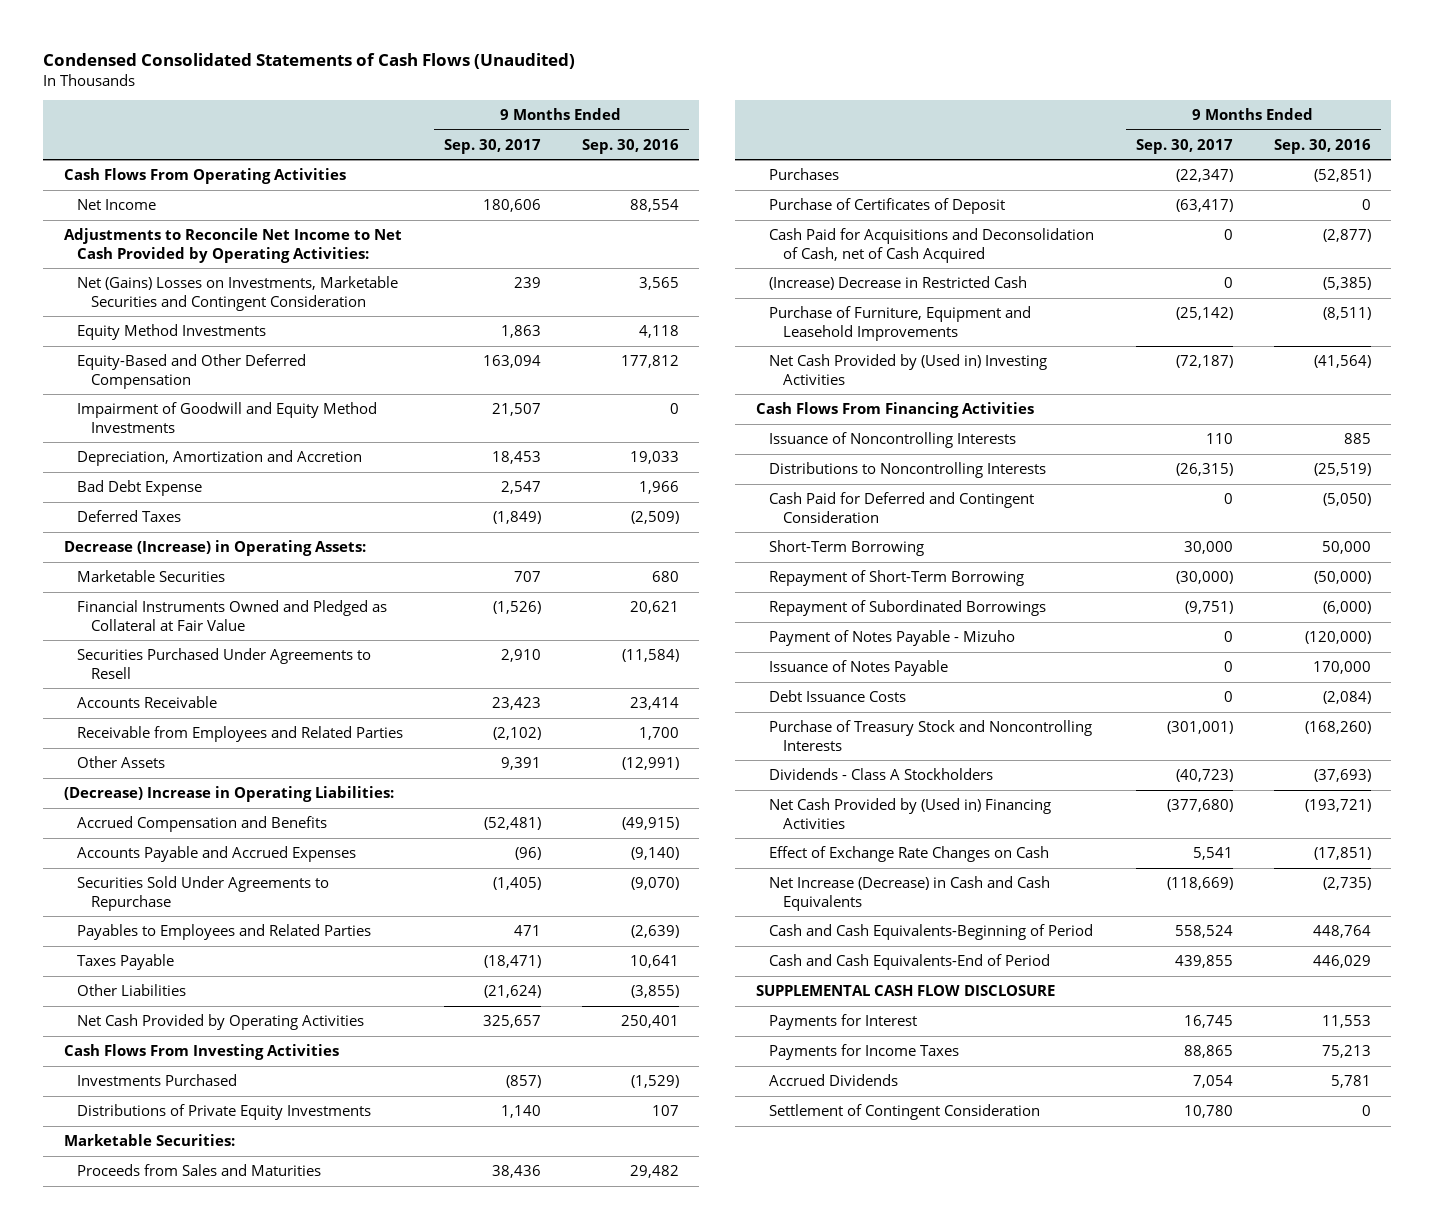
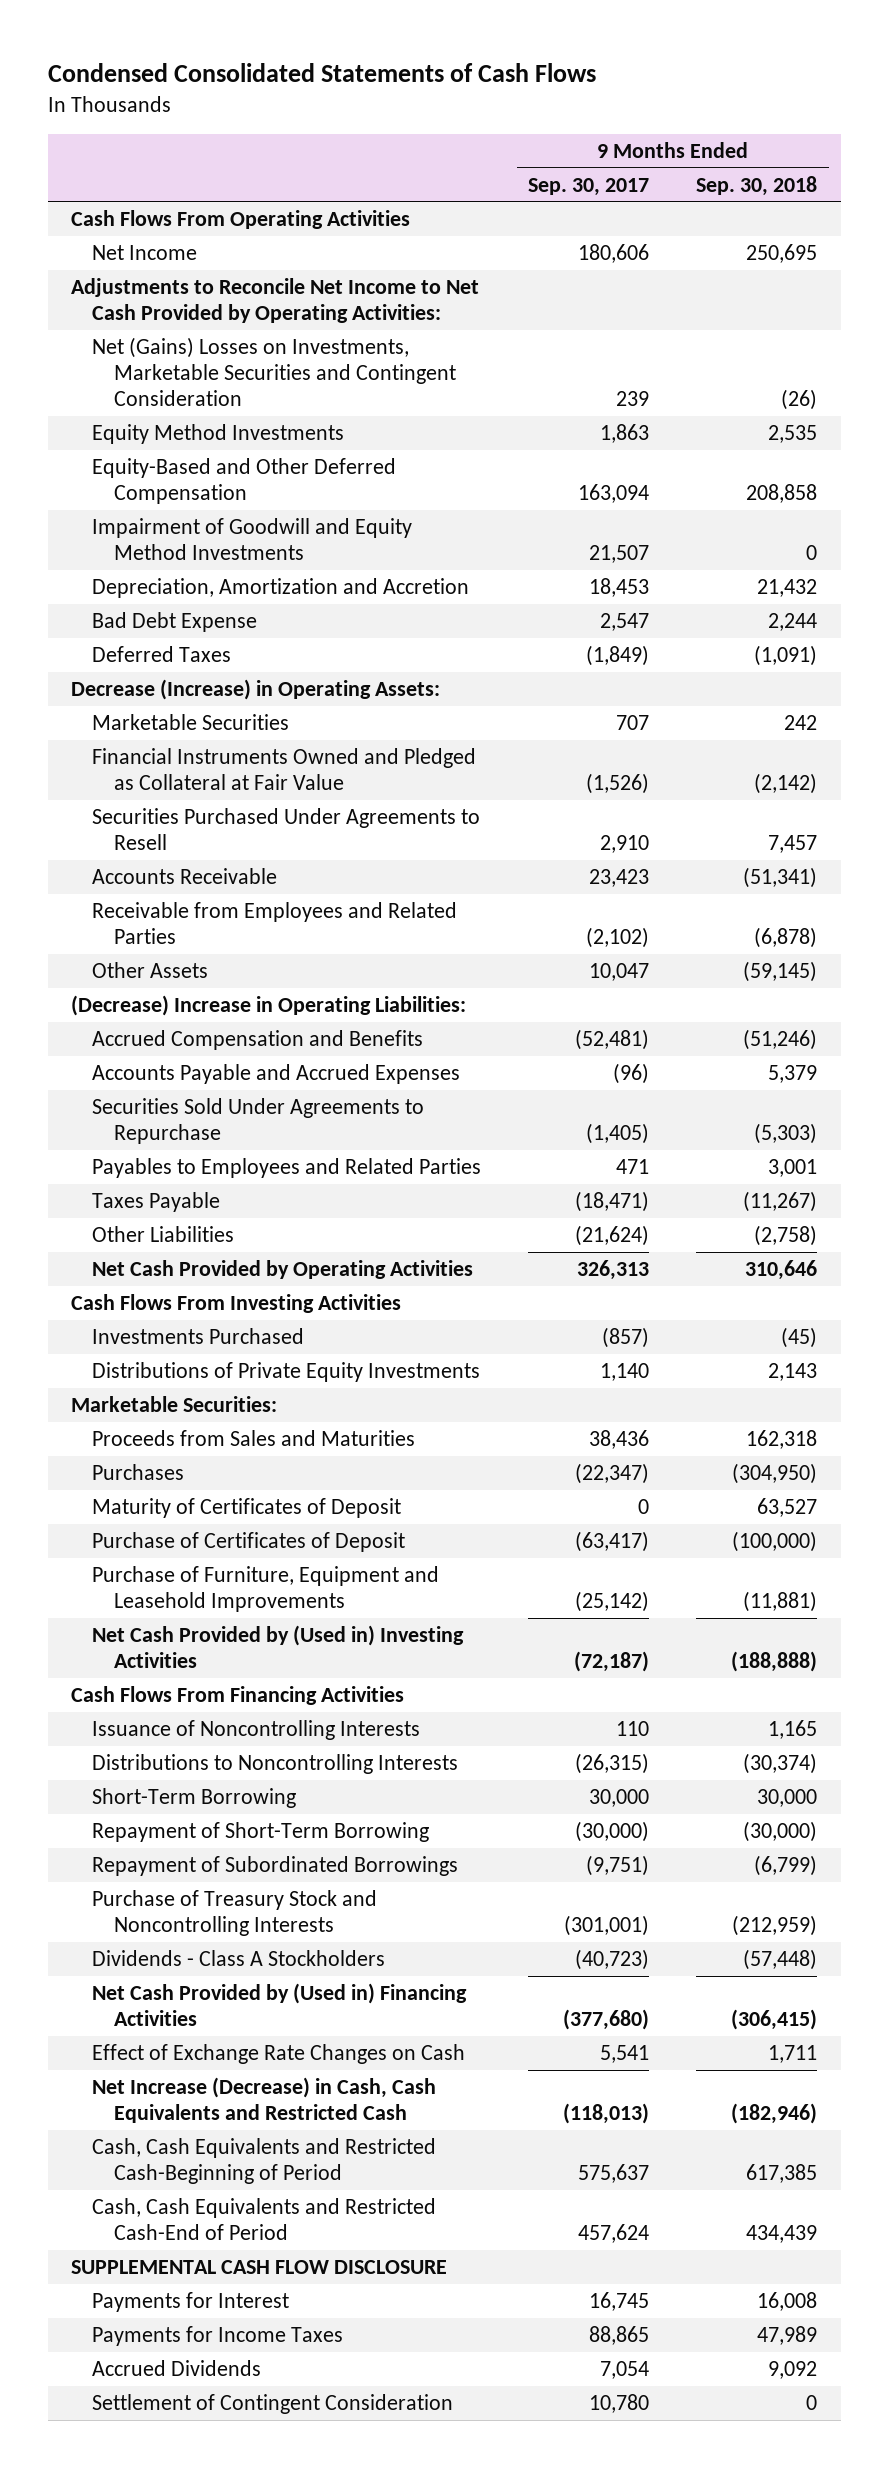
- Condensed Consolidated Statements of Cash Flows (Unaudited)
+ Condensed Consolidated Statements of Cash Flows
- | 9 Months Ended Sep. 30, 2017 | 9 Months Ended Sep. 30, 2016
+ | 9 Months Ended Sep. 30, 2017 | 9 Months Ended Sep. 30, 2018
- Other Assets | 9,391 | (12,991)
+ Other Assets | 10,047 | (59,145)
- Net Cash Provided by Operating Activities | 325,657 | 250,401
+ Net Cash Provided by Operating Activities | 326,313 | 310,646
+ Maturity of Certificates of Deposit | 0 | 63,527
- Cash Paid for Acquisitions and Deconsolidation of Cash, net of Cash Acquired | 0 | (2,877)
- (Increase) Decrease in Restricted Cash | 0 | (5,385)
- Cash Paid for Deferred and Contingent Consideration | 0 | (5,050)
- Payment of Notes Payable - Mizuho | 0 | (120,000)
- Issuance of Notes Payable | 0 | 170,000
- Debt Issuance Costs | 0 | (2,084)
- Net Increase (Decrease) in Cash and Cash Equivalents | (118,669) | (2,735)
- Cash and Cash Equivalents-Beginning of Period | 558,524 | 448,764
- Cash and Cash Equivalents-End of Period | 439,855 | 446,029
+ Net Increase (Decrease) in Cash, Cash Equivalents and Restricted Cash | (118,013) | (182,946)
+ Cash, Cash Equivalents and Restricted Cash-Beginning of Period | 575,637 | 617,385
+ Cash, Cash Equivalents and Restricted Cash-End of Period | 457,624 | 434,439

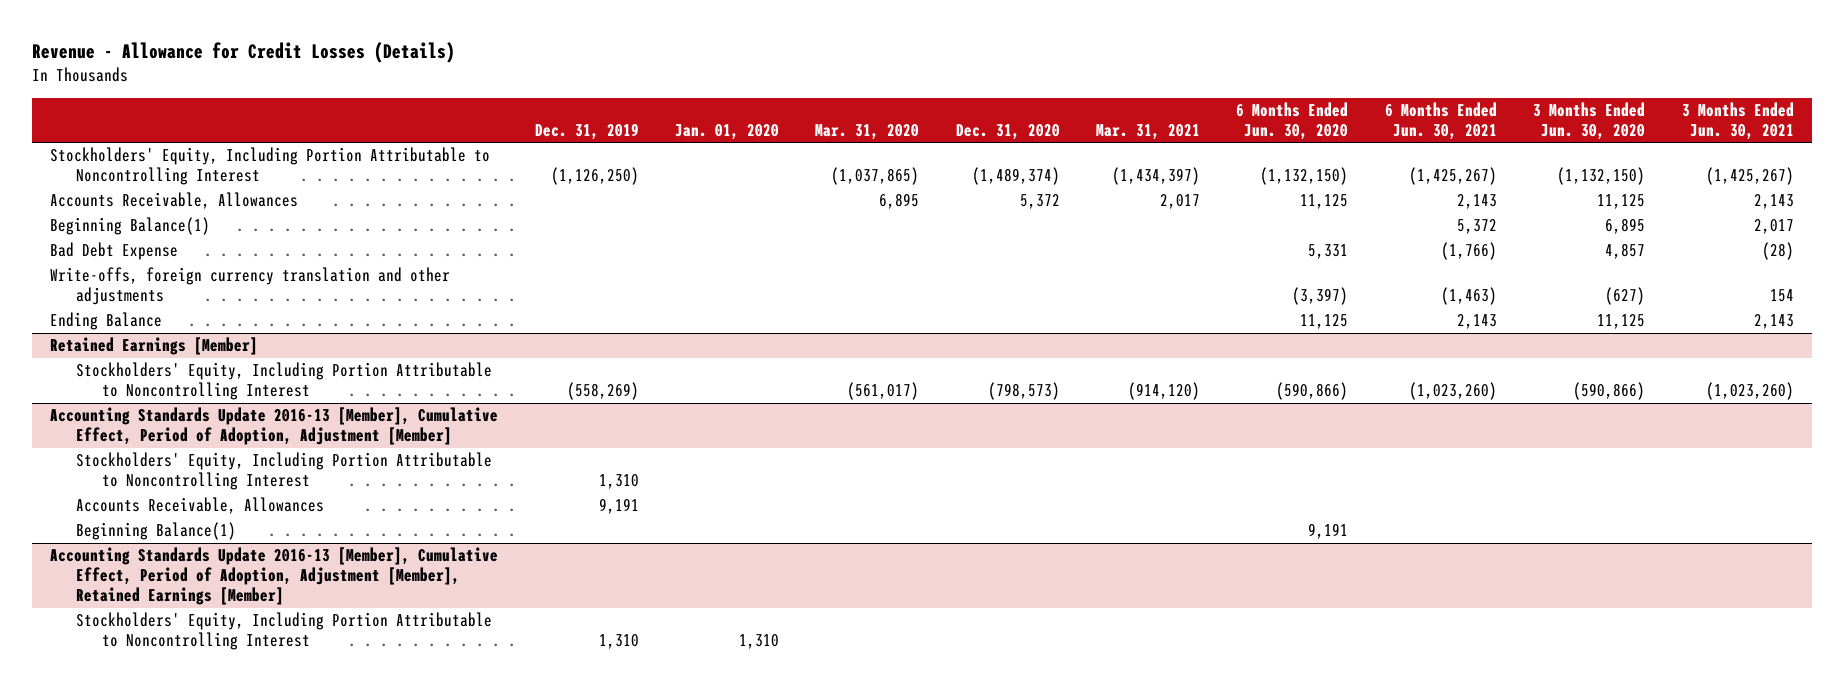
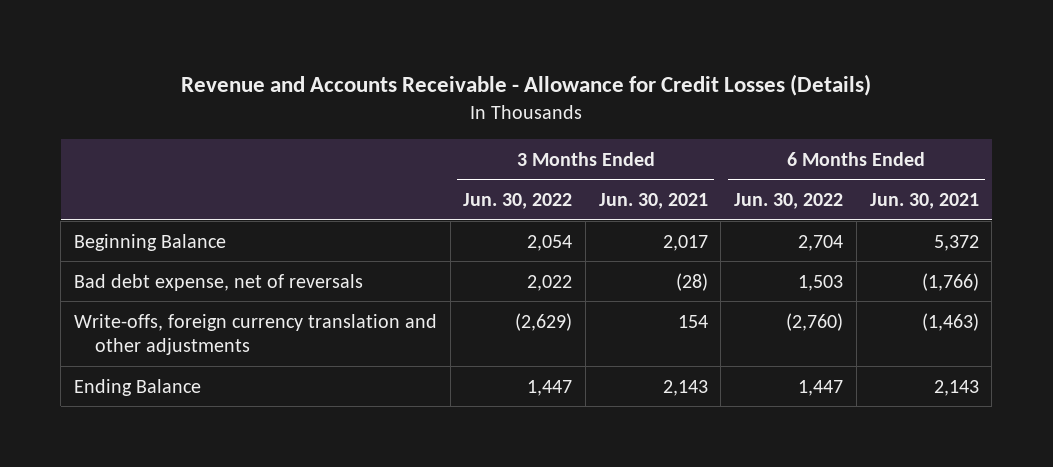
- Revenue - Allowance for Credit Losses (Details)
+ Revenue and Accounts Receivable - Allowance for Credit Losses (Details)
- | Dec. 31, 2019 | Jan. 01, 2020 | Mar. 31, 2020 | Dec. 31, 2020 | Mar. 31, 2021 | 6 Months Ended Jun. 30, 2020 | 6 Months Ended Jun. 30, 2021 | 3 Months Ended Jun. 30, 2020 | 3 Months Ended Jun. 30, 2021
+ | 3 Months Ended Jun. 30, 2022 | 3 Months Ended Jun. 30, 2021 | 6 Months Ended Jun. 30, 2022 | 6 Months Ended Jun. 30, 2021
- Stockholders' Equity, Including Portion Attributable to Noncontrolling Interest | (1,126,250) | | (1,037,865) | (1,489,374) | (1,434,397) | (1,132,150) | (1,425,267) | (1,132,150) | (1,425,267)
- Accounts Receivable, Allowances | | | 6,895 | 5,372 | 2,017 | 11,125 | 2,143 | 11,125 | 2,143
- Beginning Balance(1) | | | | | | | 5,372 | 6,895 | 2,017
- Bad Debt Expense | | | | | | 5,331 | (1,766) | 4,857 | (28)
+ Beginning Balance | 2,054 | 2,017 | 2,704 | 5,372
+ Bad debt expense, net of reversals | 2,022 | (28) | 1,503 | (1,766)
- Retained Earnings [Member]
- Stockholders' Equity, Including Portion Attributable to Noncontrolling Interest | (558,269) | | (561,017) | (798,573) | (914,120) | (590,866) | (1,023,260) | (590,866) | (1,023,260)
- Accounting Standards Update 2016-13 [Member], Cumulative Effect, Period of Adoption, Adjustment [Member]
- Stockholders' Equity, Including Portion Attributable to Noncontrolling Interest | 1,310 | | | | | | | |
- Accounts Receivable, Allowances | 9,191 | | | | | | | |
- Beginning Balance(1) | | | | | | 9,191 | | |
- Accounting Standards Update 2016-13 [Member], Cumulative Effect, Period of Adoption, Adjustment [Member], Retained Earnings [Member]
- Stockholders' Equity, Including Portion Attributable to Noncontrolling Interest | 1,310 | 1,310 | | | | | | |

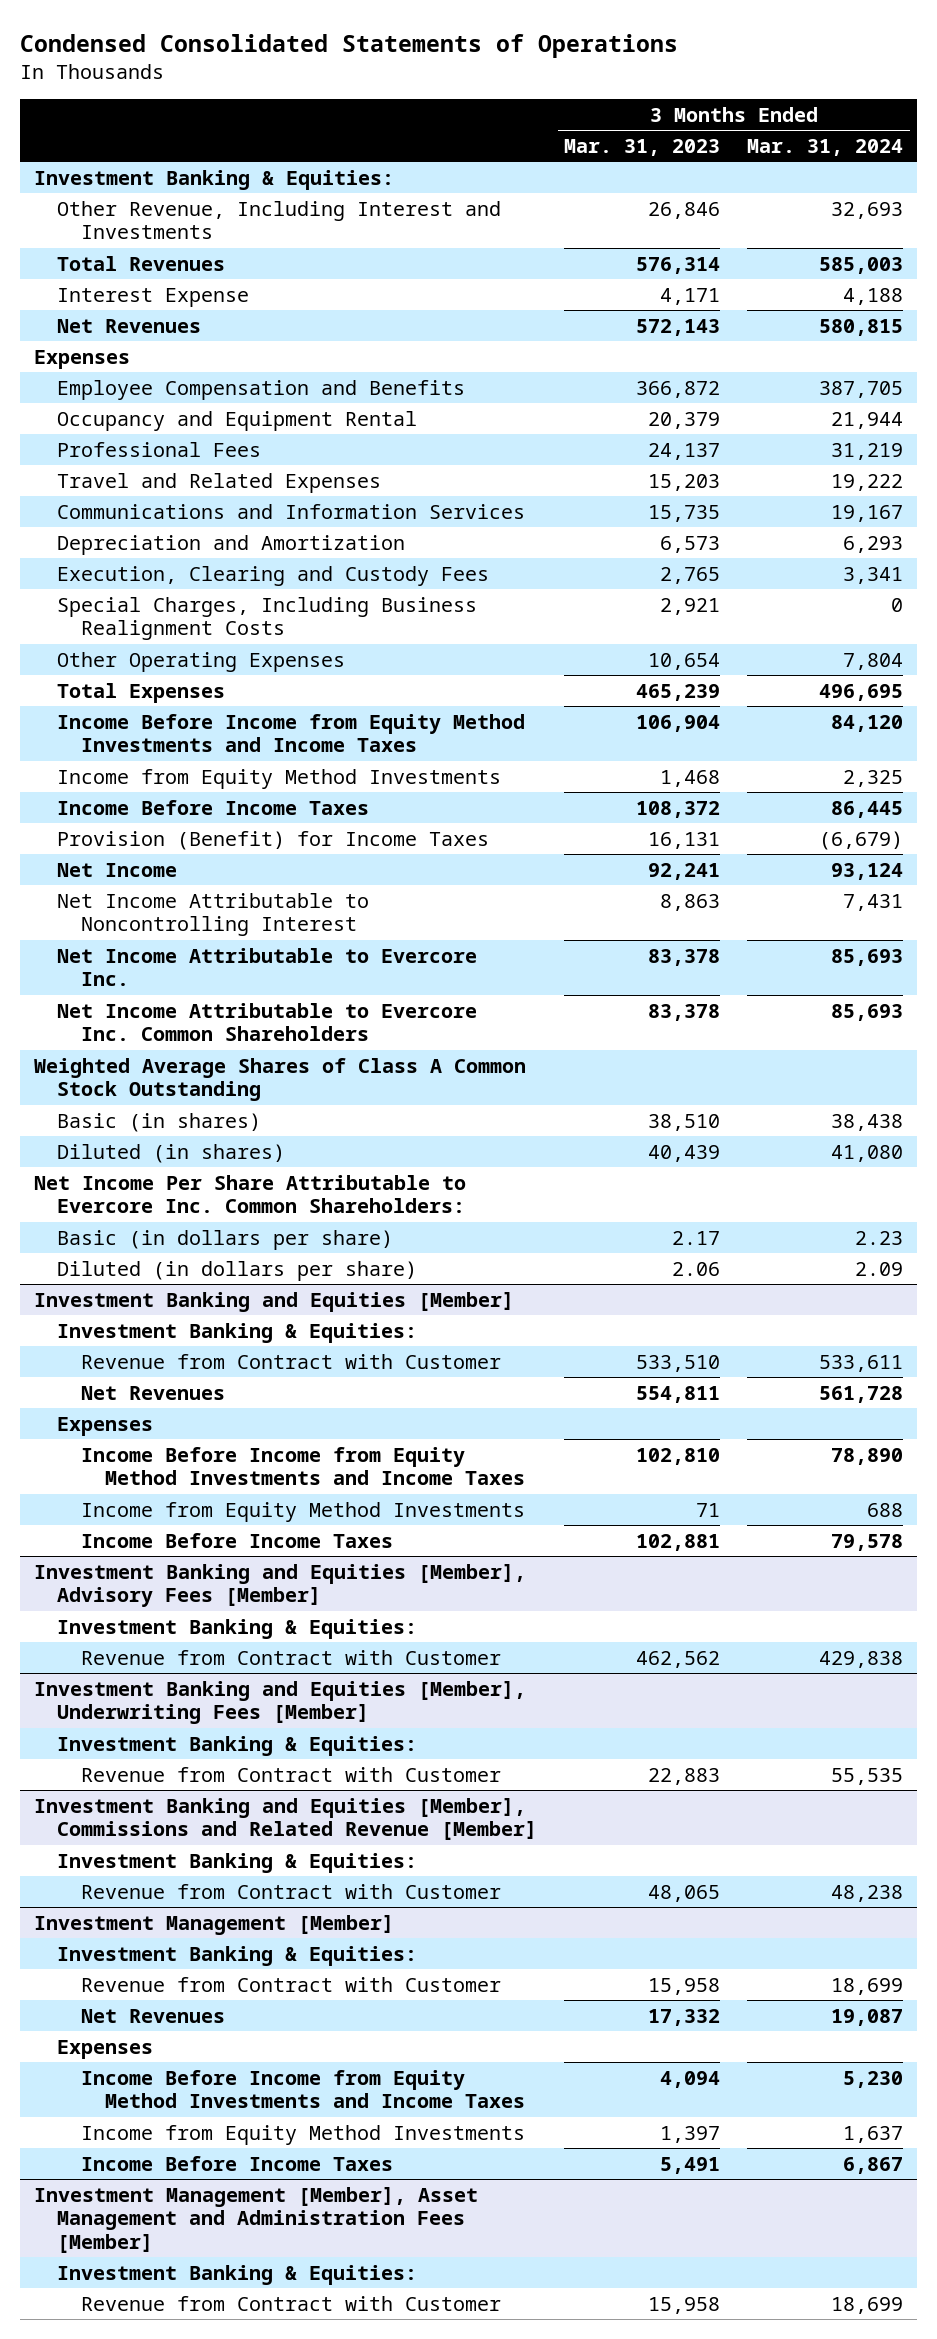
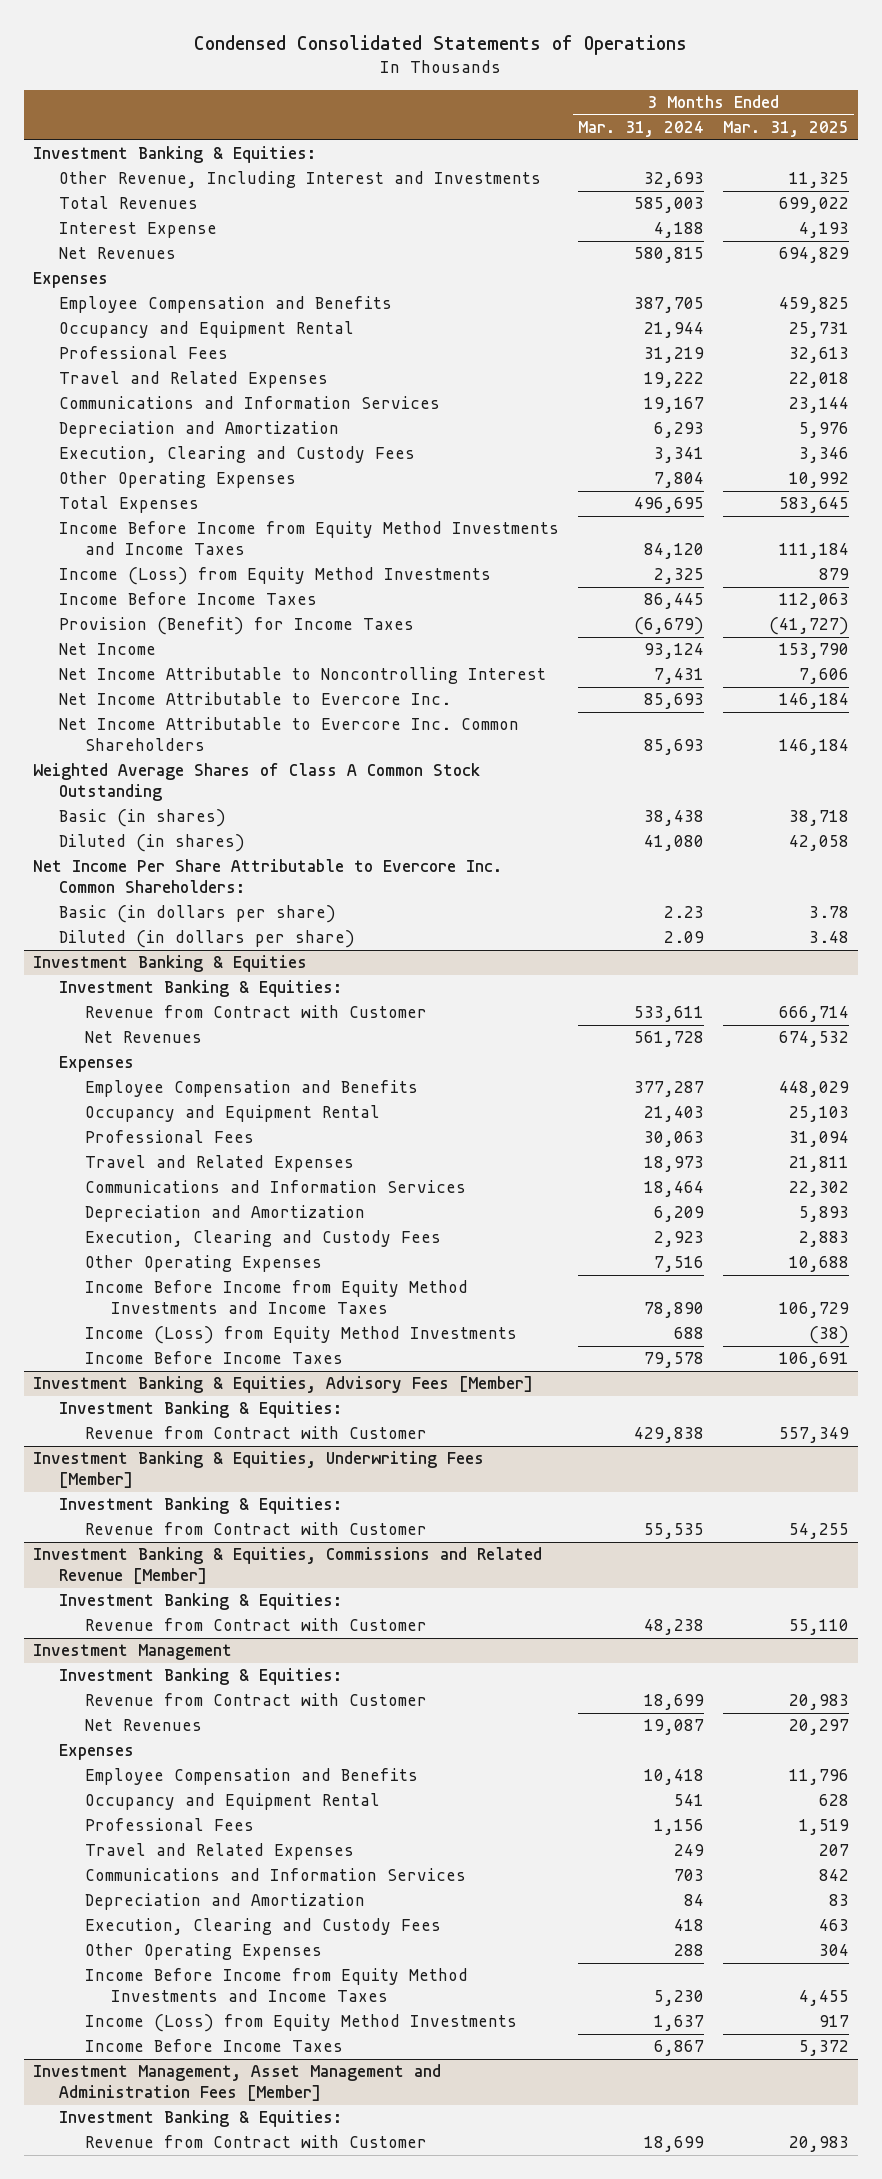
- | 3 Months Ended Mar. 31, 2023 | 3 Months Ended Mar. 31, 2024
+ | 3 Months Ended Mar. 31, 2024 | 3 Months Ended Mar. 31, 2025
- Special Charges, Including Business Realignment Costs | 2,921 | 0
- Income from Equity Method Investments | 1,468 | 2,325
+ Income (Loss) from Equity Method Investments | 2,325 | 879
- Investment Banking and Equities [Member]
+ Investment Banking & Equities
+ Employee Compensation and Benefits | 377,287 | 448,029
+ Occupancy and Equipment Rental | 21,403 | 25,103
+ Professional Fees | 30,063 | 31,094
+ Travel and Related Expenses | 18,973 | 21,811
+ Communications and Information Services | 18,464 | 22,302
+ Depreciation and Amortization | 6,209 | 5,893
+ Execution, Clearing and Custody Fees | 2,923 | 2,883
+ Other Operating Expenses | 7,516 | 10,688
- Income from Equity Method Investments | 71 | 688
+ Income (Loss) from Equity Method Investments | 688 | (38)
- Investment Banking and Equities [Member], Advisory Fees [Member]
+ Investment Banking & Equities, Advisory Fees [Member]
- Investment Banking and Equities [Member], Underwriting Fees [Member]
+ Investment Banking & Equities, Underwriting Fees [Member]
- Investment Banking and Equities [Member], Commissions and Related Revenue [Member]
+ Investment Banking & Equities, Commissions and Related Revenue [Member]
- Investment Management [Member]
+ Investment Management
+ Employee Compensation and Benefits | 10,418 | 11,796
+ Occupancy and Equipment Rental | 541 | 628
+ Professional Fees | 1,156 | 1,519
+ Travel and Related Expenses | 249 | 207
+ Communications and Information Services | 703 | 842
+ Depreciation and Amortization | 84 | 83
+ Execution, Clearing and Custody Fees | 418 | 463
+ Other Operating Expenses | 288 | 304
- Income from Equity Method Investments | 1,397 | 1,637
+ Income (Loss) from Equity Method Investments | 1,637 | 917
- Investment Management [Member], Asset Management and Administration Fees [Member]
+ Investment Management, Asset Management and Administration Fees [Member]

